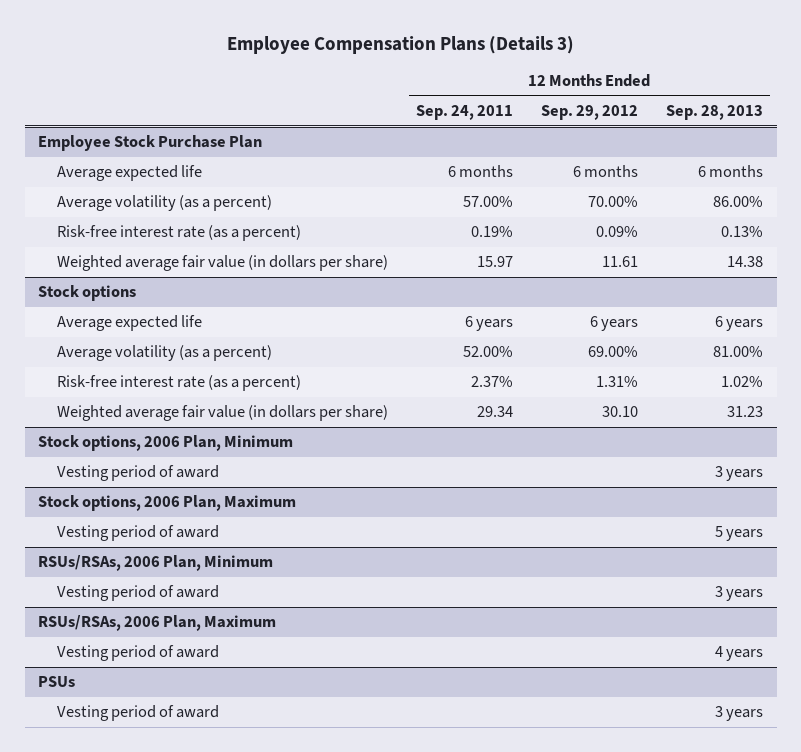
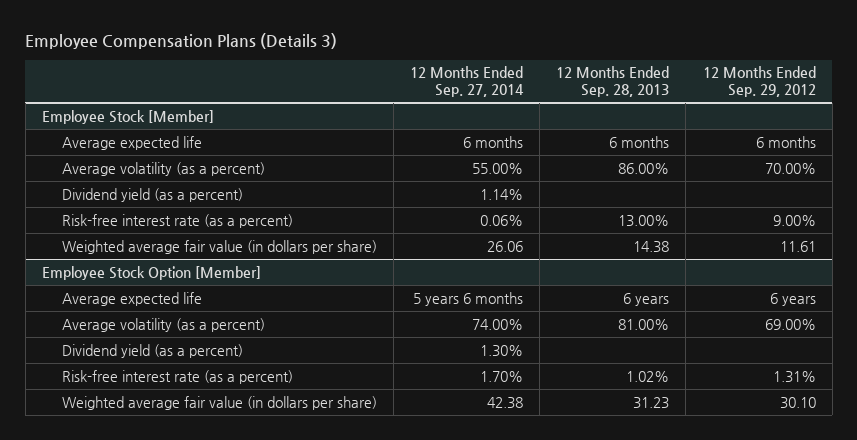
- | 12 Months Ended Sep. 24, 2011 | 12 Months Ended Sep. 29, 2012 | 12 Months Ended Sep. 28, 2013
+ | 12 Months Ended Sep. 27, 2014 | 12 Months Ended Sep. 28, 2013 | 12 Months Ended Sep. 29, 2012
- Employee Stock Purchase Plan
+ Employee Stock [Member]
- Risk-free interest rate (as a percent) | 0.19% | 0.09% | 0.13%
+ Dividend yield (as a percent) | 1.14% | |
+ Risk-free interest rate (as a percent) | 0.06% | 13.00% | 9.00%
- Stock options
+ Employee Stock Option [Member]
+ Dividend yield (as a percent) | 1.30% | |
- Stock options, 2006 Plan, Minimum
- Vesting period of award | | | 3 years
- Stock options, 2006 Plan, Maximum
- Vesting period of award | | | 5 years
- RSUs/RSAs, 2006 Plan, Minimum
- Vesting period of award | | | 3 years
- RSUs/RSAs, 2006 Plan, Maximum
- Vesting period of award | | | 4 years
- PSUs
- Vesting period of award | | | 3 years

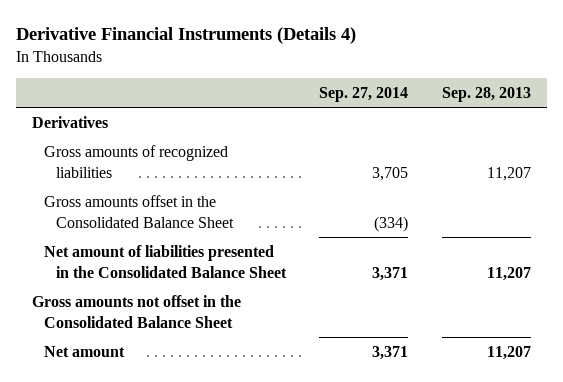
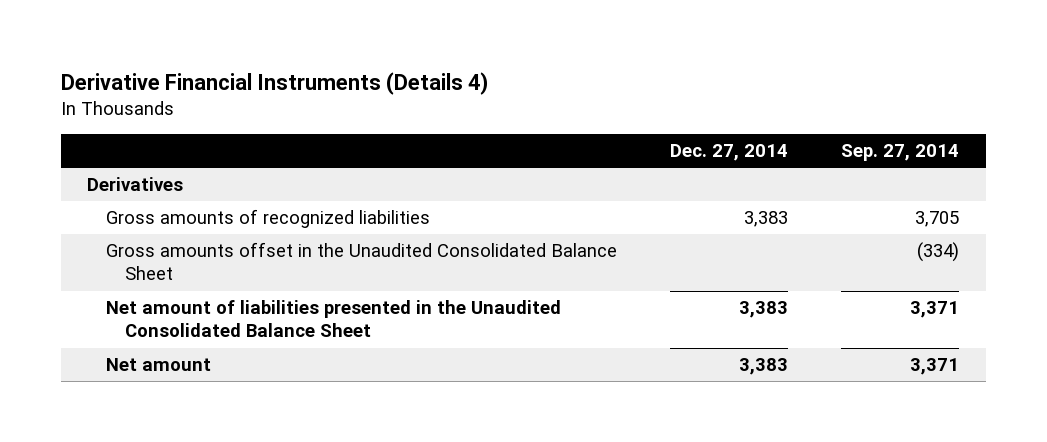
- | Sep. 27, 2014 | Sep. 28, 2013
+ | Dec. 27, 2014 | Sep. 27, 2014
- Gross amounts offset in the Consolidated Balance Sheet | (334) |
- Net amount of liabilities presented in the Consolidated Balance Sheet | 3,371 | 11,207
- Gross amounts not offset in the Consolidated Balance Sheet
+ Gross amounts offset in the Unaudited Consolidated Balance Sheet | | (334)
+ Net amount of liabilities presented in the Unaudited Consolidated Balance Sheet | 3,383 | 3,371

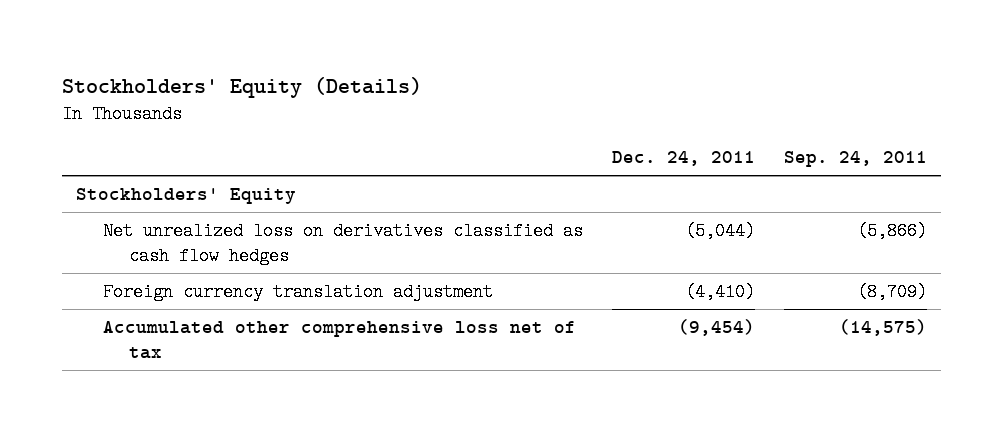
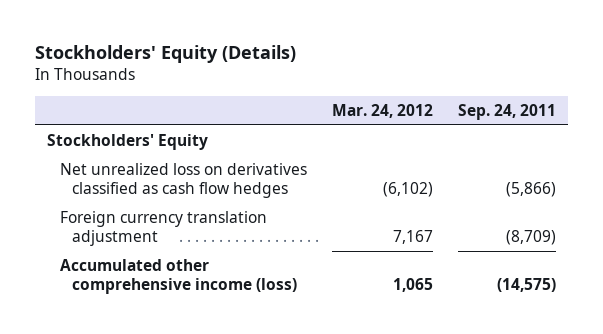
- | Dec. 24, 2011 | Sep. 24, 2011
+ | Mar. 24, 2012 | Sep. 24, 2011
- Accumulated other comprehensive loss net of tax | (9,454) | (14,575)
+ Accumulated other comprehensive income (loss) | 1,065 | (14,575)

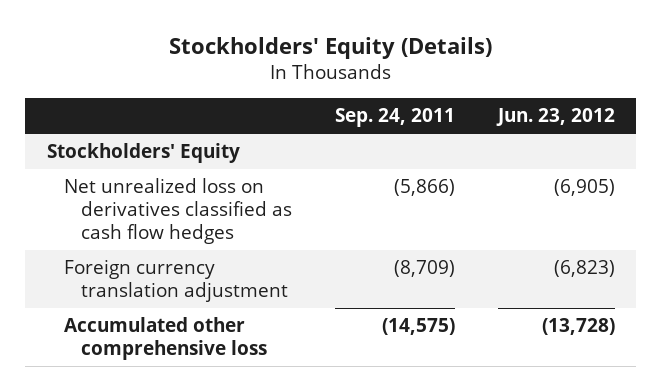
- | Mar. 24, 2012 | Sep. 24, 2011
+ | Sep. 24, 2011 | Jun. 23, 2012
- Accumulated other comprehensive income (loss) | 1,065 | (14,575)
+ Accumulated other comprehensive loss | (14,575) | (13,728)

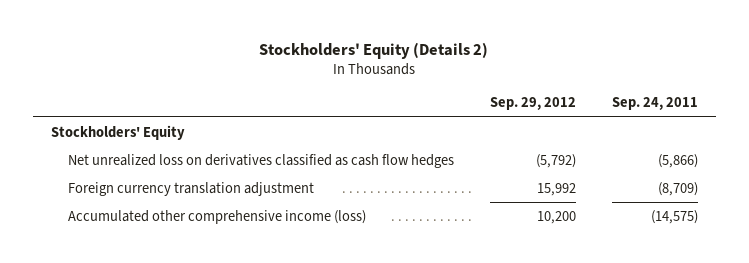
- Stockholders' Equity (Details)
+ Stockholders' Equity (Details 2)
- | Sep. 24, 2011 | Jun. 23, 2012
+ | Sep. 29, 2012 | Sep. 24, 2011
- Accumulated other comprehensive loss | (14,575) | (13,728)
+ Accumulated other comprehensive income (loss) | 10,200 | (14,575)

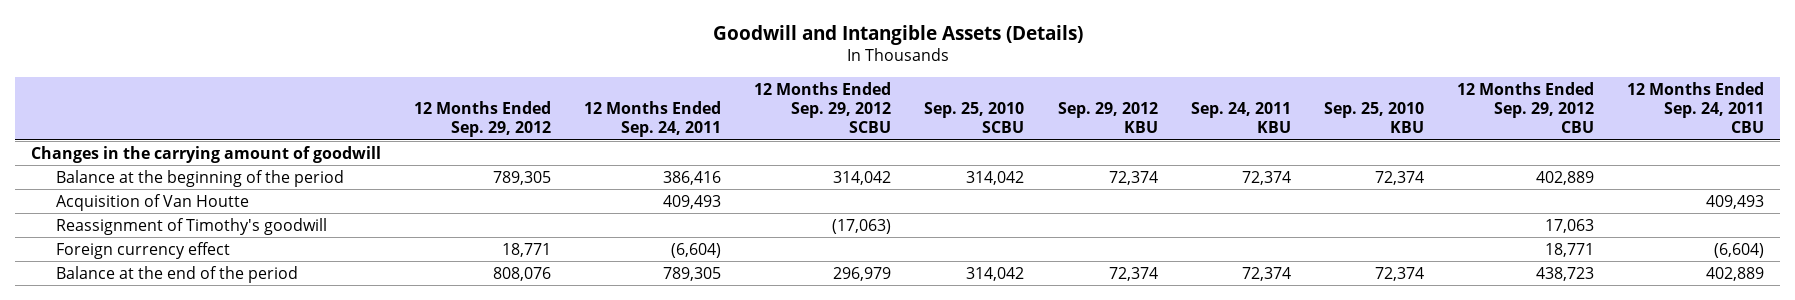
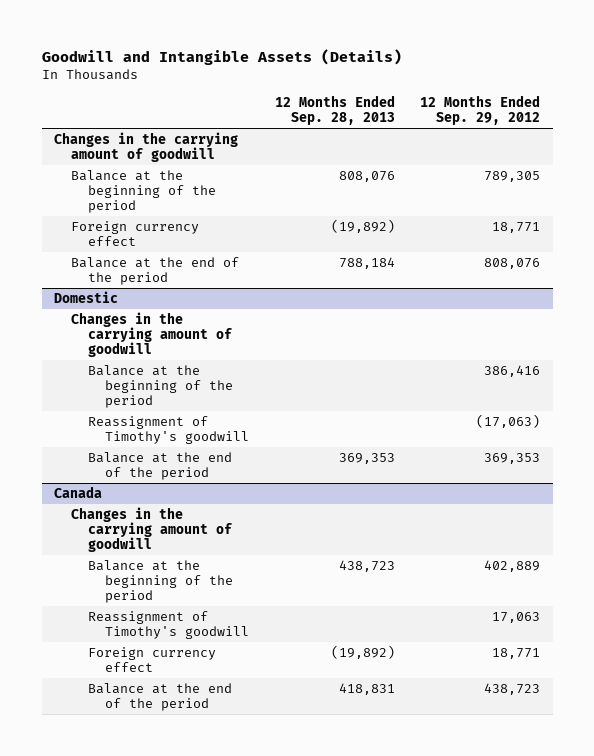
- | 12 Months Ended Sep. 29, 2012 | 12 Months Ended Sep. 24, 2011 | 12 Months Ended Sep. 29, 2012 SCBU | Sep. 25, 2010 SCBU | Sep. 29, 2012 KBU | Sep. 24, 2011 KBU | Sep. 25, 2010 KBU | 12 Months Ended Sep. 29, 2012 CBU | 12 Months Ended Sep. 24, 2011 CBU
+ | 12 Months Ended Sep. 28, 2013 | 12 Months Ended Sep. 29, 2012
- Acquisition of Van Houtte | | 409,493 | | | | | | | 409,493
- Reassignment of Timothy's goodwill | | | (17,063) | | | | | 17,063 |
+ Domestic
+ Changes in the carrying amount of goodwill
+ Balance at the beginning of the period | | 386,416
+ Reassignment of Timothy's goodwill | | (17,063)
+ Balance at the end of the period | 369,353 | 369,353
+ Canada
+ Changes in the carrying amount of goodwill
+ Balance at the beginning of the period | 438,723 | 402,889
+ Reassignment of Timothy's goodwill | | 17,063
+ Foreign currency effect | (19,892) | 18,771
+ Balance at the end of the period | 418,831 | 438,723

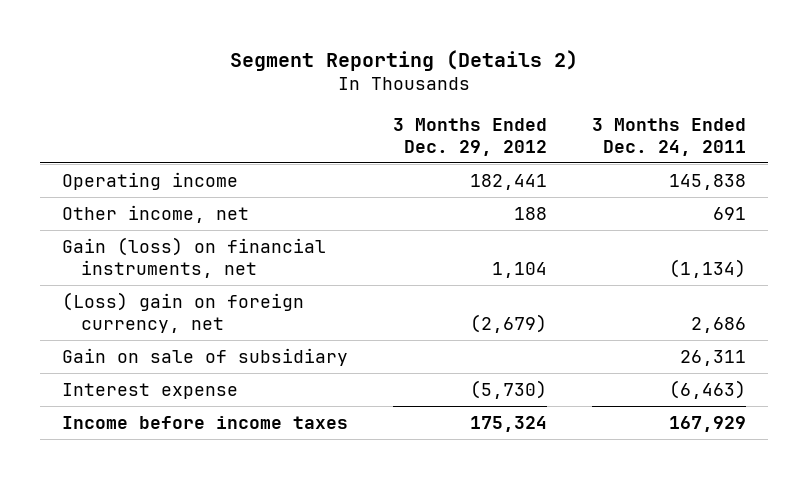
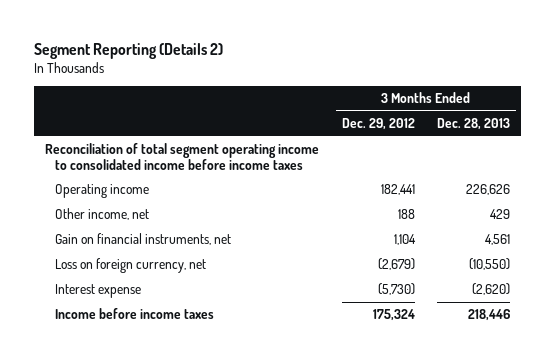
- | 3 Months Ended Dec. 29, 2012 | 3 Months Ended Dec. 24, 2011
+ | 3 Months Ended Dec. 29, 2012 | 3 Months Ended Dec. 28, 2013
+ Reconciliation of total segment operating income to consolidated income before income taxes
- Gain (loss) on financial instruments, net | 1,104 | (1,134)
- (Loss) gain on foreign currency, net | (2,679) | 2,686
- Gain on sale of subsidiary | | 26,311
+ Gain on financial instruments, net | 1,104 | 4,561
+ Loss on foreign currency, net | (2,679) | (10,550)

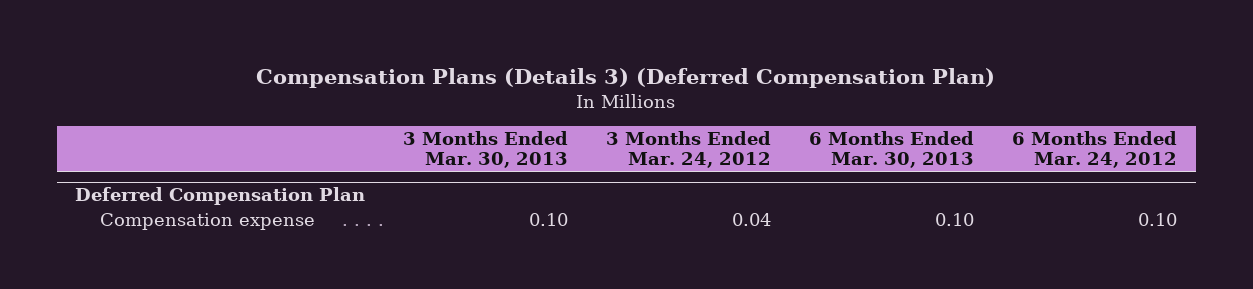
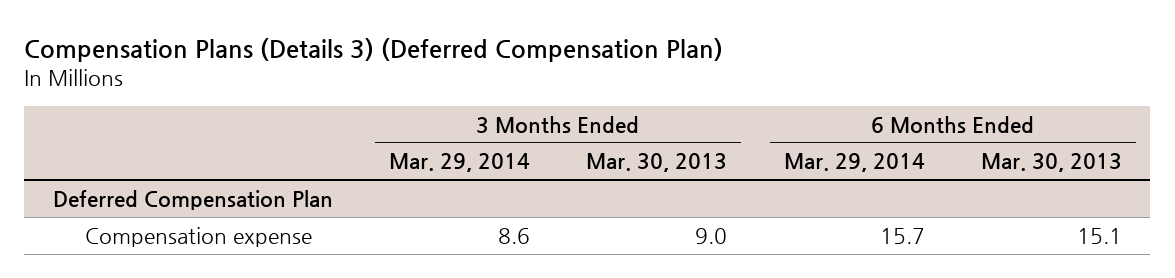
- | 3 Months Ended Mar. 30, 2013 | 3 Months Ended Mar. 24, 2012 | 6 Months Ended Mar. 30, 2013 | 6 Months Ended Mar. 24, 2012
+ | 3 Months Ended Mar. 29, 2014 | 3 Months Ended Mar. 30, 2013 | 6 Months Ended Mar. 29, 2014 | 6 Months Ended Mar. 30, 2013
@ Deferred Compensation Plan
- Compensation expense | 0.10 | 0.04 | 0.10 | 0.10
+ Compensation expense | 8.6 | 9.0 | 15.7 | 15.1

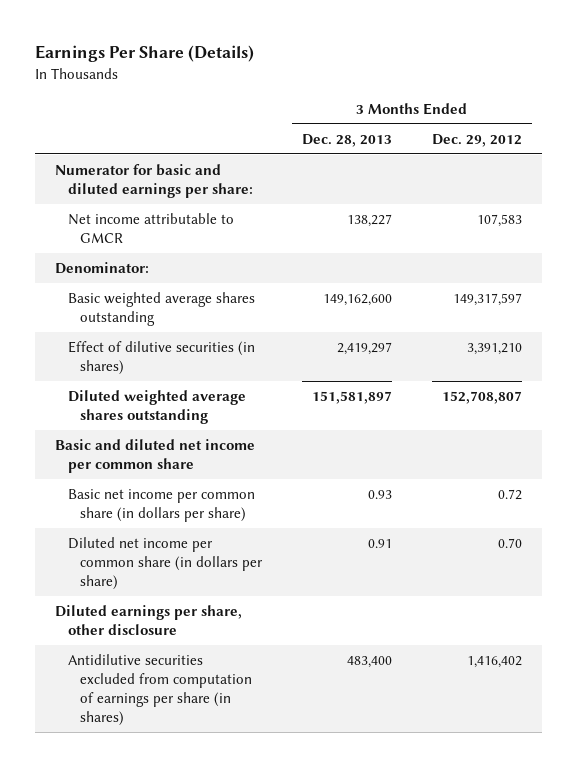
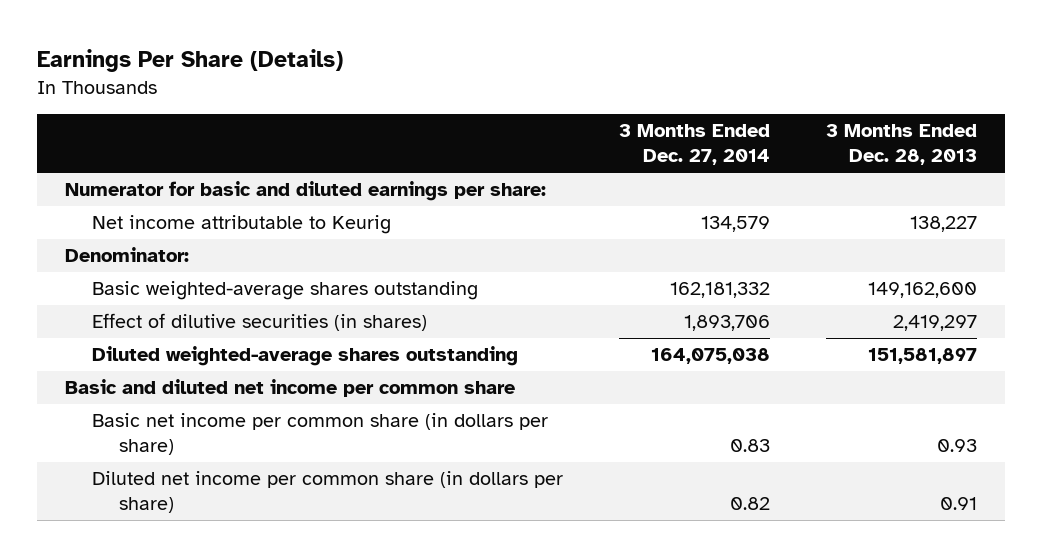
- | 3 Months Ended Dec. 28, 2013 | 3 Months Ended Dec. 29, 2012
+ | 3 Months Ended Dec. 27, 2014 | 3 Months Ended Dec. 28, 2013
- Net income attributable to GMCR | 138,227 | 107,583
+ Net income attributable to Keurig | 134,579 | 138,227
- Basic weighted average shares outstanding | 149,162,600 | 149,317,597
+ Basic weighted-average shares outstanding | 162,181,332 | 149,162,600
- Diluted weighted average shares outstanding | 151,581,897 | 152,708,807
+ Diluted weighted-average shares outstanding | 164,075,038 | 151,581,897
- Diluted earnings per share, other disclosure
- Antidilutive securities excluded from computation of earnings per share (in shares) | 483,400 | 1,416,402

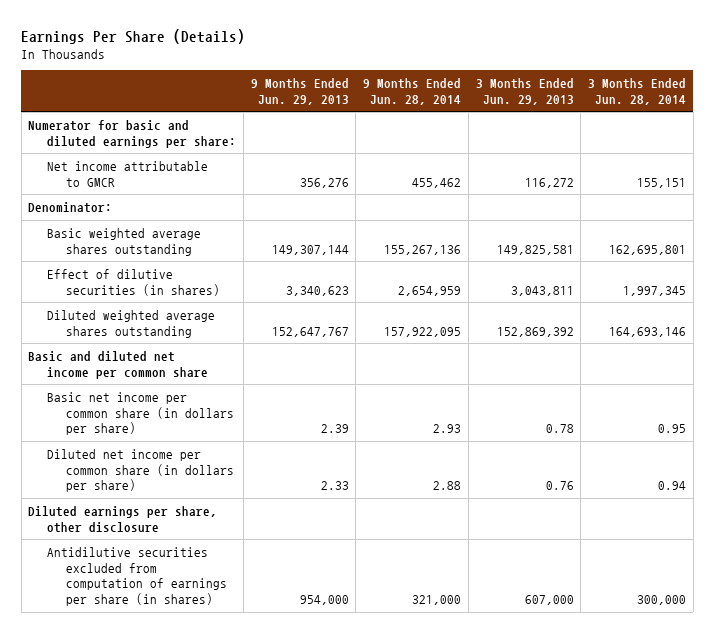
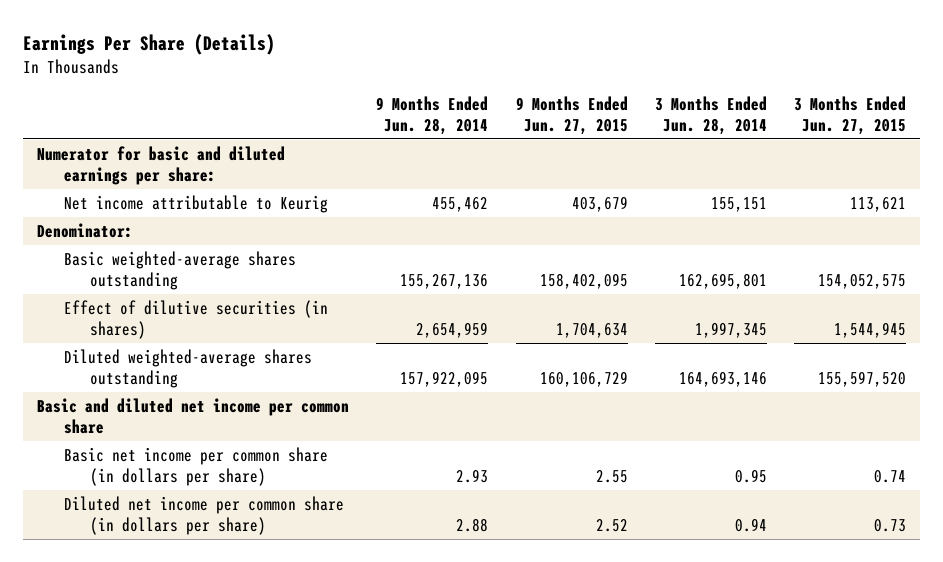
- | 9 Months Ended Jun. 29, 2013 | 9 Months Ended Jun. 28, 2014 | 3 Months Ended Jun. 29, 2013 | 3 Months Ended Jun. 28, 2014
+ | 9 Months Ended Jun. 28, 2014 | 9 Months Ended Jun. 27, 2015 | 3 Months Ended Jun. 28, 2014 | 3 Months Ended Jun. 27, 2015
- Net income attributable to GMCR | 356,276 | 455,462 | 116,272 | 155,151
+ Net income attributable to Keurig | 455,462 | 403,679 | 155,151 | 113,621
- Basic weighted average shares outstanding | 149,307,144 | 155,267,136 | 149,825,581 | 162,695,801
+ Basic weighted-average shares outstanding | 155,267,136 | 158,402,095 | 162,695,801 | 154,052,575
- Diluted weighted average shares outstanding | 152,647,767 | 157,922,095 | 152,869,392 | 164,693,146
+ Diluted weighted-average shares outstanding | 157,922,095 | 160,106,729 | 164,693,146 | 155,597,520
- Diluted earnings per share, other disclosure
- Antidilutive securities excluded from computation of earnings per share (in shares) | 954,000 | 321,000 | 607,000 | 300,000

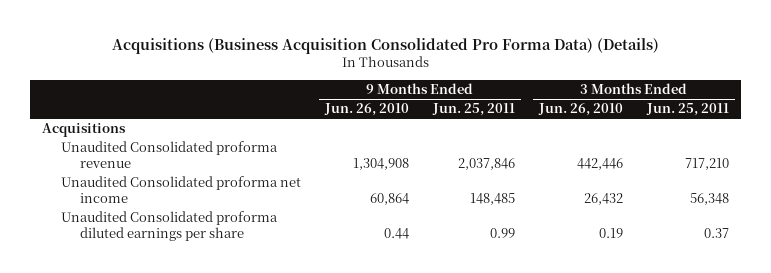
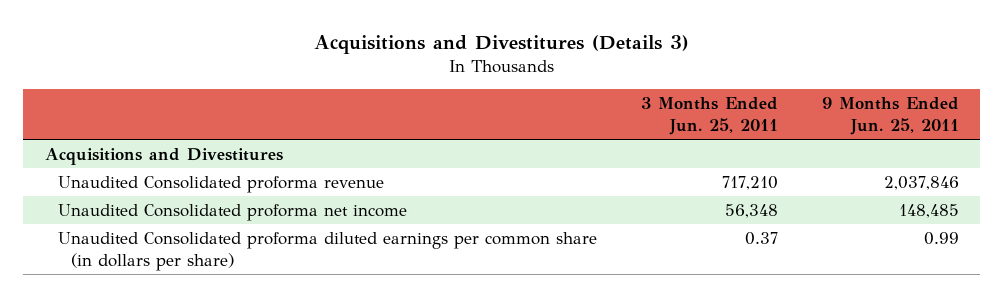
- Acquisitions (Business Acquisition Consolidated Pro Forma Data) (Details)
+ Acquisitions and Divestitures (Details 3)
- | 9 Months Ended Jun. 26, 2010 | 9 Months Ended Jun. 25, 2011 | 3 Months Ended Jun. 26, 2010 | 3 Months Ended Jun. 25, 2011
+ | 3 Months Ended Jun. 25, 2011 | 9 Months Ended Jun. 25, 2011
- Acquisitions
+ Acquisitions and Divestitures
- Unaudited Consolidated proforma diluted earnings per share | 0.44 | 0.99 | 0.19 | 0.37
+ Unaudited Consolidated proforma diluted earnings per common share (in dollars per share) | 0.37 | 0.99

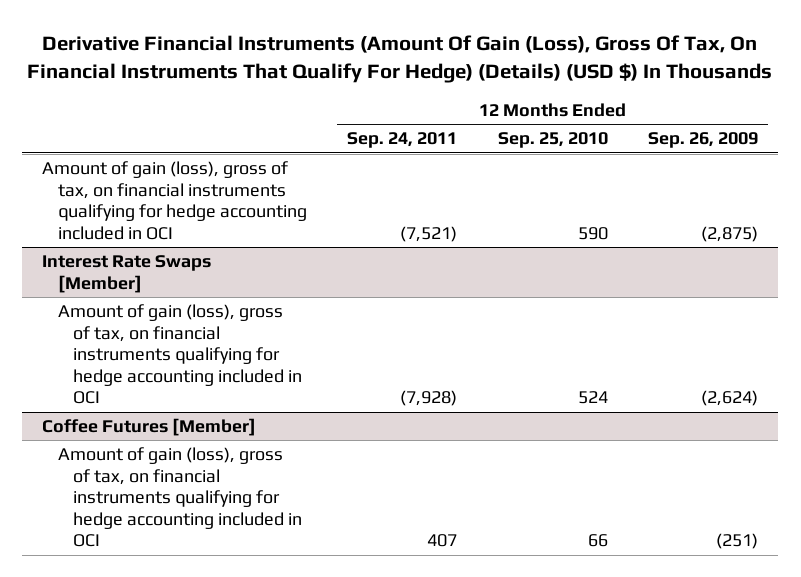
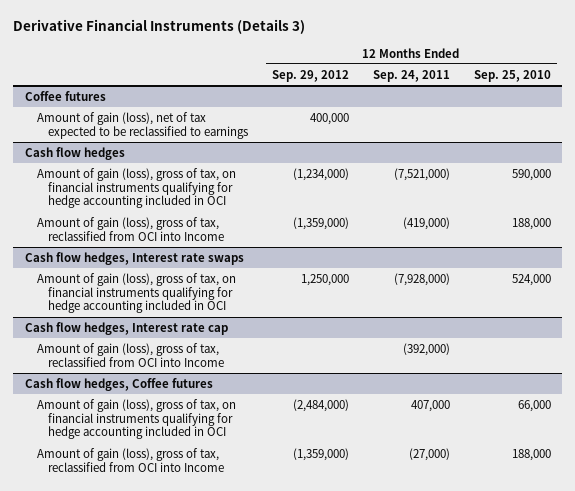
- Derivative Financial Instruments (Amount Of Gain (Loss), Gross Of Tax, On Financial Instruments That Qualify For Hedge) (Details) (USD $) In Thousands
+ Derivative Financial Instruments (Details 3)
- | 12 Months Ended Sep. 24, 2011 | 12 Months Ended Sep. 25, 2010 | 12 Months Ended Sep. 26, 2009
+ | 12 Months Ended Sep. 29, 2012 | 12 Months Ended Sep. 24, 2011 | 12 Months Ended Sep. 25, 2010
- Amount of gain (loss), gross of tax, on financial instruments qualifying for hedge accounting included in OCI | (7,521) | 590 | (2,875)
- Interest Rate Swaps [Member]
- Amount of gain (loss), gross of tax, on financial instruments qualifying for hedge accounting included in OCI | (7,928) | 524 | (2,624)
- Coffee Futures [Member]
- Amount of gain (loss), gross of tax, on financial instruments qualifying for hedge accounting included in OCI | 407 | 66 | (251)
+ Coffee futures
+ Amount of gain (loss), net of tax expected to be reclassified to earnings | 400,000 | |
+ Cash flow hedges
+ Amount of gain (loss), gross of tax, on financial instruments qualifying for hedge accounting included in OCI | (1,234,000) | (7,521,000) | 590,000
+ Amount of gain (loss), gross of tax, reclassified from OCI into Income | (1,359,000) | (419,000) | 188,000
+ Cash flow hedges, Interest rate swaps
+ Amount of gain (loss), gross of tax, on financial instruments qualifying for hedge accounting included in OCI | 1,250,000 | (7,928,000) | 524,000
+ Cash flow hedges, Interest rate cap
+ Amount of gain (loss), gross of tax, reclassified from OCI into Income | | (392,000) |
+ Cash flow hedges, Coffee futures
+ Amount of gain (loss), gross of tax, on financial instruments qualifying for hedge accounting included in OCI | (2,484,000) | 407,000 | 66,000
+ Amount of gain (loss), gross of tax, reclassified from OCI into Income | (1,359,000) | (27,000) | 188,000

